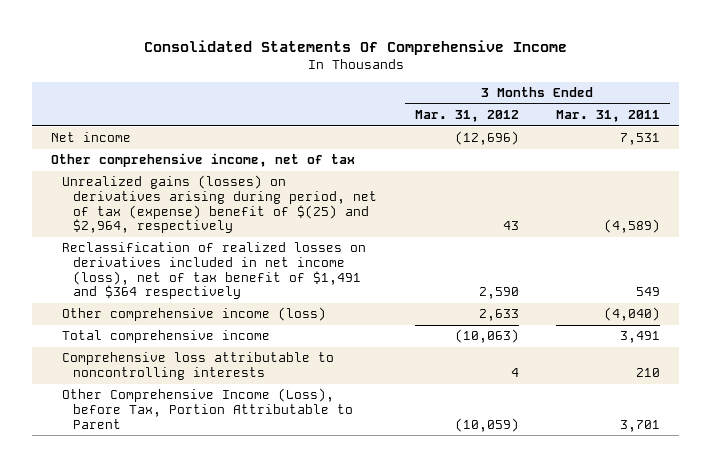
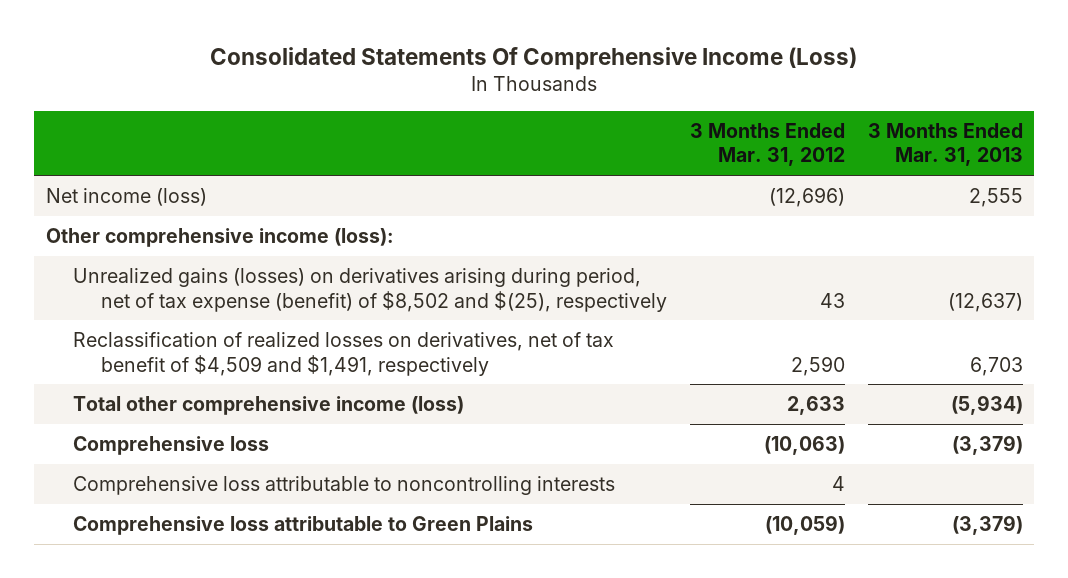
- Consolidated Statements Of Comprehensive Income
+ Consolidated Statements Of Comprehensive Income (Loss)
- | 3 Months Ended Mar. 31, 2012 | 3 Months Ended Mar. 31, 2011
+ | 3 Months Ended Mar. 31, 2012 | 3 Months Ended Mar. 31, 2013
- Net income | (12,696) | 7,531
- Other comprehensive income, net of tax
- Unrealized gains (losses) on derivatives arising during period, net of tax (expense) benefit of $(25) and $2,964, respectively | 43 | (4,589)
- Reclassification of realized losses on derivatives included in net income (loss), net of tax benefit of $1,491 and $364 respectively | 2,590 | 549
- Other comprehensive income (loss) | 2,633 | (4,040)
- Total comprehensive income | (10,063) | 3,491
+ Net income (loss) | (12,696) | 2,555
+ Other comprehensive income (loss):
+ Unrealized gains (losses) on derivatives arising during period, net of tax expense (benefit) of $8,502 and $(25), respectively | 43 | (12,637)
+ Reclassification of realized losses on derivatives, net of tax benefit of $4,509 and $1,491, respectively | 2,590 | 6,703
+ Total other comprehensive income (loss) | 2,633 | (5,934)
+ Comprehensive loss | (10,063) | (3,379)
- Other Comprehensive Income (Loss), before Tax, Portion Attributable to Parent | (10,059) | 3,701
+ Comprehensive loss attributable to Green Plains | (10,059) | (3,379)

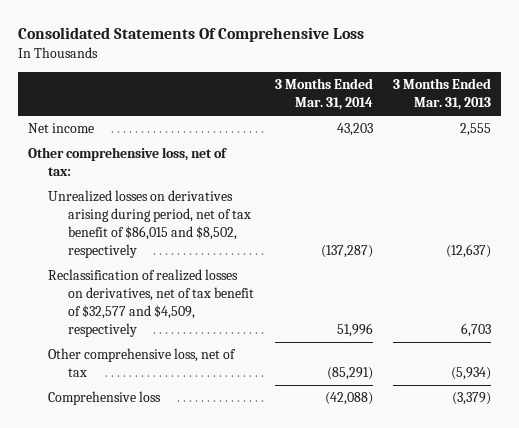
- Consolidated Statements Of Comprehensive Income (Loss)
+ Consolidated Statements Of Comprehensive Loss
- | 3 Months Ended Mar. 31, 2012 | 3 Months Ended Mar. 31, 2013
+ | 3 Months Ended Mar. 31, 2014 | 3 Months Ended Mar. 31, 2013
- Net income (loss) | (12,696) | 2,555
- Other comprehensive income (loss):
- Unrealized gains (losses) on derivatives arising during period, net of tax expense (benefit) of $8,502 and $(25), respectively | 43 | (12,637)
- Reclassification of realized losses on derivatives, net of tax benefit of $4,509 and $1,491, respectively | 2,590 | 6,703
- Total other comprehensive income (loss) | 2,633 | (5,934)
+ Net income | 43,203 | 2,555
+ Other comprehensive loss, net of tax:
+ Unrealized losses on derivatives arising during period, net of tax benefit of $86,015 and $8,502, respectively | (137,287) | (12,637)
+ Reclassification of realized losses on derivatives, net of tax benefit of $32,577 and $4,509, respectively | 51,996 | 6,703
+ Other comprehensive loss, net of tax | (85,291) | (5,934)
- Comprehensive loss attributable to noncontrolling interests | 4 |
- Comprehensive loss attributable to Green Plains | (10,059) | (3,379)

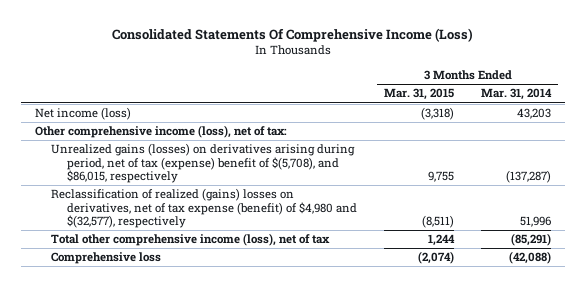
- Consolidated Statements Of Comprehensive Loss
+ Consolidated Statements Of Comprehensive Income (Loss)
- | 3 Months Ended Mar. 31, 2014 | 3 Months Ended Mar. 31, 2013
+ | 3 Months Ended Mar. 31, 2015 | 3 Months Ended Mar. 31, 2014
- Net income | 43,203 | 2,555
- Other comprehensive loss, net of tax:
- Unrealized losses on derivatives arising during period, net of tax benefit of $86,015 and $8,502, respectively | (137,287) | (12,637)
- Reclassification of realized losses on derivatives, net of tax benefit of $32,577 and $4,509, respectively | 51,996 | 6,703
- Other comprehensive loss, net of tax | (85,291) | (5,934)
+ Net income (loss) | (3,318) | 43,203
+ Other comprehensive income (loss), net of tax:
+ Unrealized gains (losses) on derivatives arising during period, net of tax (expense) benefit of $(5,708), and $86,015, respectively | 9,755 | (137,287)
+ Reclassification of realized (gains) losses on derivatives, net of tax expense (benefit) of $4,980 and $(32,577), respectively | (8,511) | 51,996
+ Total other comprehensive income (loss), net of tax | 1,244 | (85,291)

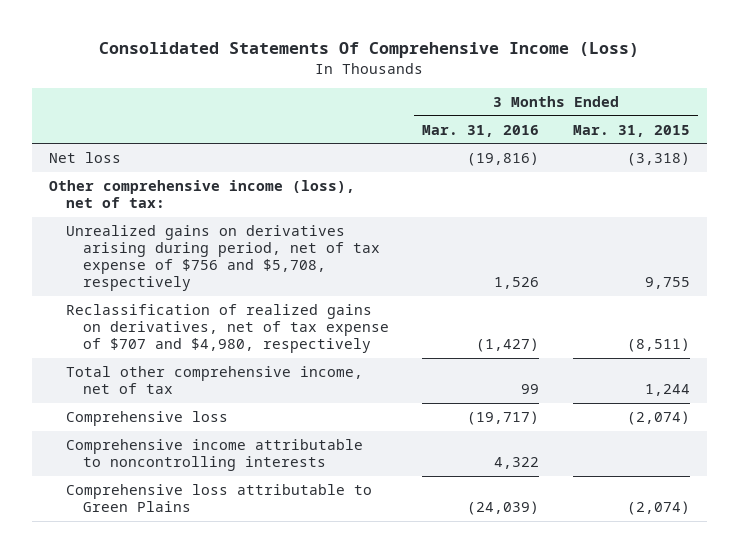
- | 3 Months Ended Mar. 31, 2015 | 3 Months Ended Mar. 31, 2014
+ | 3 Months Ended Mar. 31, 2016 | 3 Months Ended Mar. 31, 2015
- Net income (loss) | (3,318) | 43,203
+ Net loss | (19,816) | (3,318)
- Unrealized gains (losses) on derivatives arising during period, net of tax (expense) benefit of $(5,708), and $86,015, respectively | 9,755 | (137,287)
- Reclassification of realized (gains) losses on derivatives, net of tax expense (benefit) of $4,980 and $(32,577), respectively | (8,511) | 51,996
- Total other comprehensive income (loss), net of tax | 1,244 | (85,291)
+ Unrealized gains on derivatives arising during period, net of tax expense of $756 and $5,708, respectively | 1,526 | 9,755
+ Reclassification of realized gains on derivatives, net of tax expense of $707 and $4,980, respectively | (1,427) | (8,511)
+ Total other comprehensive income, net of tax | 99 | 1,244
+ Comprehensive income attributable to noncontrolling interests | 4,322 |
+ Comprehensive loss attributable to Green Plains | (24,039) | (2,074)

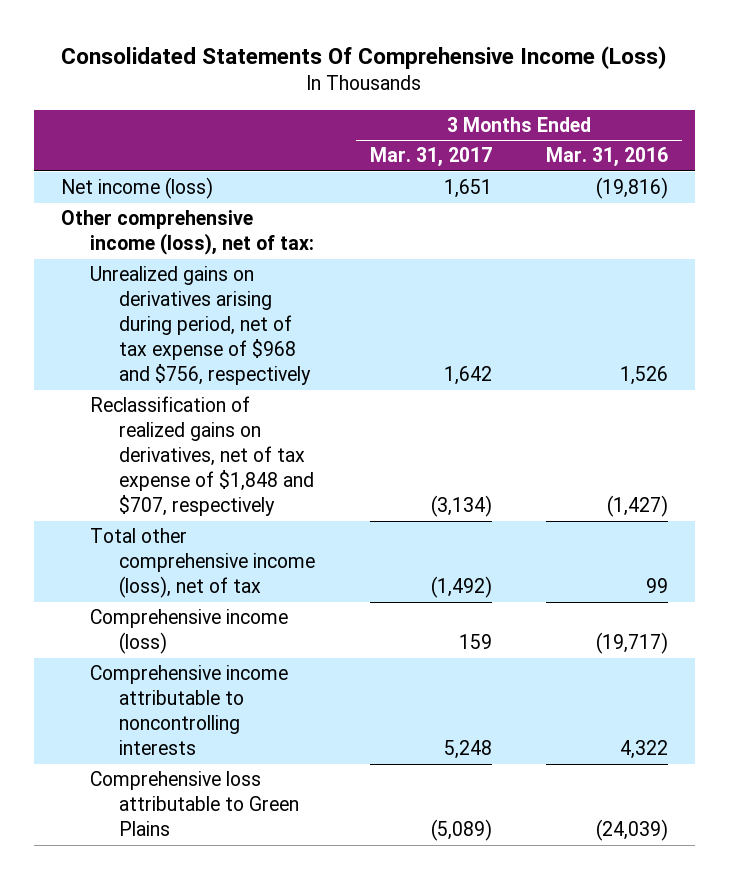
- | 3 Months Ended Mar. 31, 2016 | 3 Months Ended Mar. 31, 2015
+ | 3 Months Ended Mar. 31, 2017 | 3 Months Ended Mar. 31, 2016
- Net loss | (19,816) | (3,318)
+ Net income (loss) | 1,651 | (19,816)
- Unrealized gains on derivatives arising during period, net of tax expense of $756 and $5,708, respectively | 1,526 | 9,755
- Reclassification of realized gains on derivatives, net of tax expense of $707 and $4,980, respectively | (1,427) | (8,511)
- Total other comprehensive income, net of tax | 99 | 1,244
- Comprehensive loss | (19,717) | (2,074)
+ Unrealized gains on derivatives arising during period, net of tax expense of $968 and $756, respectively | 1,642 | 1,526
+ Reclassification of realized gains on derivatives, net of tax expense of $1,848 and $707, respectively | (3,134) | (1,427)
+ Total other comprehensive income (loss), net of tax | (1,492) | 99
+ Comprehensive income (loss) | 159 | (19,717)

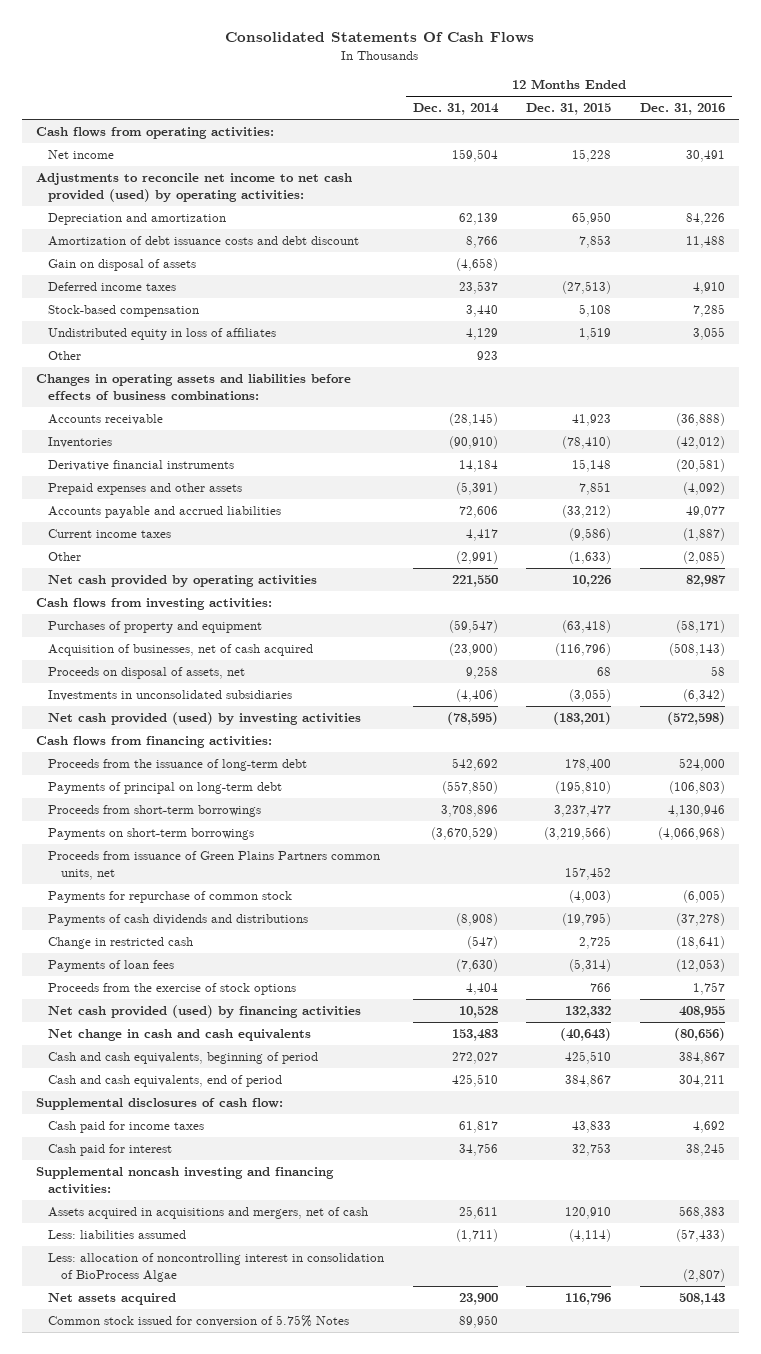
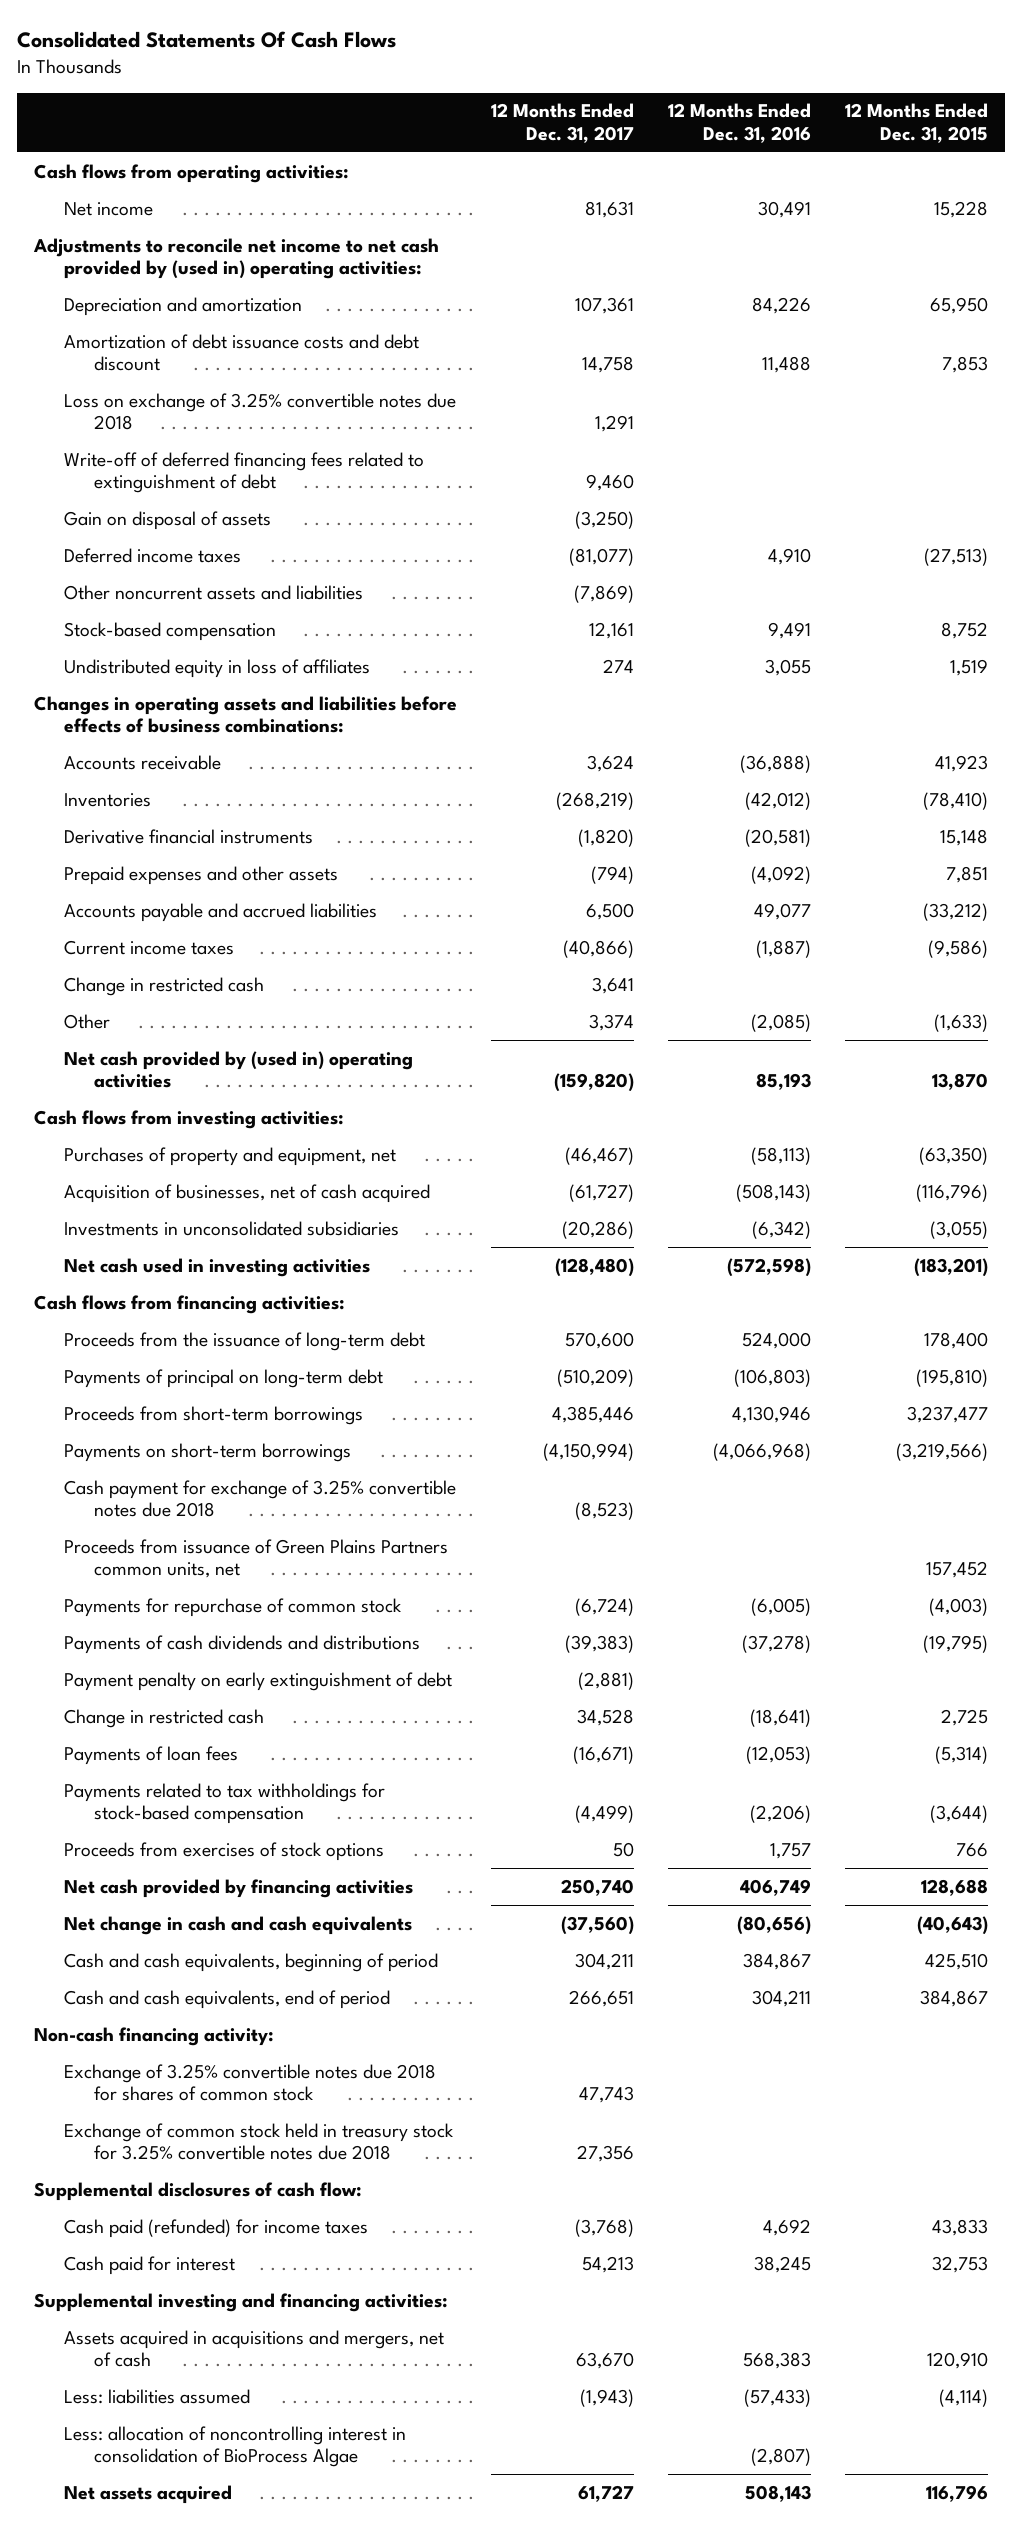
- | 12 Months Ended Dec. 31, 2014 | 12 Months Ended Dec. 31, 2015 | 12 Months Ended Dec. 31, 2016
+ | 12 Months Ended Dec. 31, 2017 | 12 Months Ended Dec. 31, 2016 | 12 Months Ended Dec. 31, 2015
- Adjustments to reconcile net income to net cash provided (used) by operating activities:
+ Adjustments to reconcile net income to net cash provided by (used in) operating activities:
+ Loss on exchange of 3.25% convertible notes due 2018 | 1,291 | |
+ Write-off of deferred financing fees related to extinguishment of debt | 9,460 | |
- Stock-based compensation | 3,440 | 5,108 | 7,285
+ Other noncurrent assets and liabilities | (7,869) | |
+ Stock-based compensation | 12,161 | 9,491 | 8,752
- Other | 923 | |
+ Change in restricted cash | 3,641 | |
- Net cash provided by operating activities | 221,550 | 10,226 | 82,987
+ Net cash provided by (used in) operating activities | (159,820) | 85,193 | 13,870
- Purchases of property and equipment | (59,547) | (63,418) | (58,171)
+ Purchases of property and equipment, net | (46,467) | (58,113) | (63,350)
- Proceeds on disposal of assets, net | 9,258 | 68 | 58
- Net cash provided (used) by investing activities | (78,595) | (183,201) | (572,598)
+ Net cash used in investing activities | (128,480) | (572,598) | (183,201)
+ Cash payment for exchange of 3.25% convertible notes due 2018 | (8,523) | |
+ Payment penalty on early extinguishment of debt | (2,881) | |
- Proceeds from the exercise of stock options | 4,404 | 766 | 1,757
- Net cash provided (used) by financing activities | 10,528 | 132,332 | 408,955
+ Payments related to tax withholdings for stock-based compensation | (4,499) | (2,206) | (3,644)
+ Proceeds from exercises of stock options | 50 | 1,757 | 766
+ Net cash provided by financing activities | 250,740 | 406,749 | 128,688
+ Non-cash financing activity:
+ Exchange of 3.25% convertible notes due 2018 for shares of common stock | 47,743 | |
+ Exchange of common stock held in treasury stock for 3.25% convertible notes due 2018 | 27,356 | |
- Cash paid for income taxes | 61,817 | 43,833 | 4,692
+ Cash paid (refunded) for income taxes | (3,768) | 4,692 | 43,833
- Supplemental noncash investing and financing activities:
+ Supplemental investing and financing activities:
- Common stock issued for conversion of 5.75% Notes | 89,950 | |

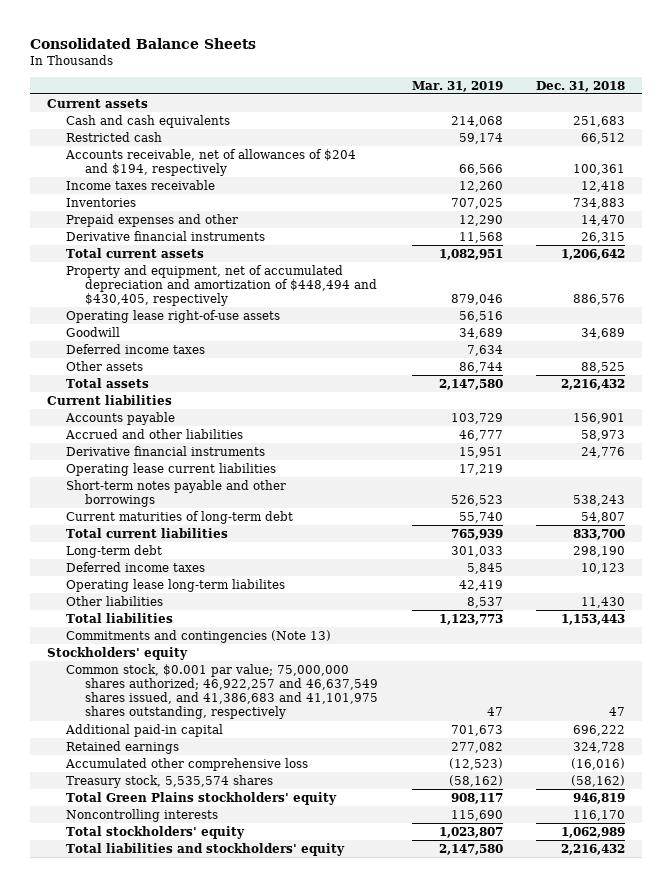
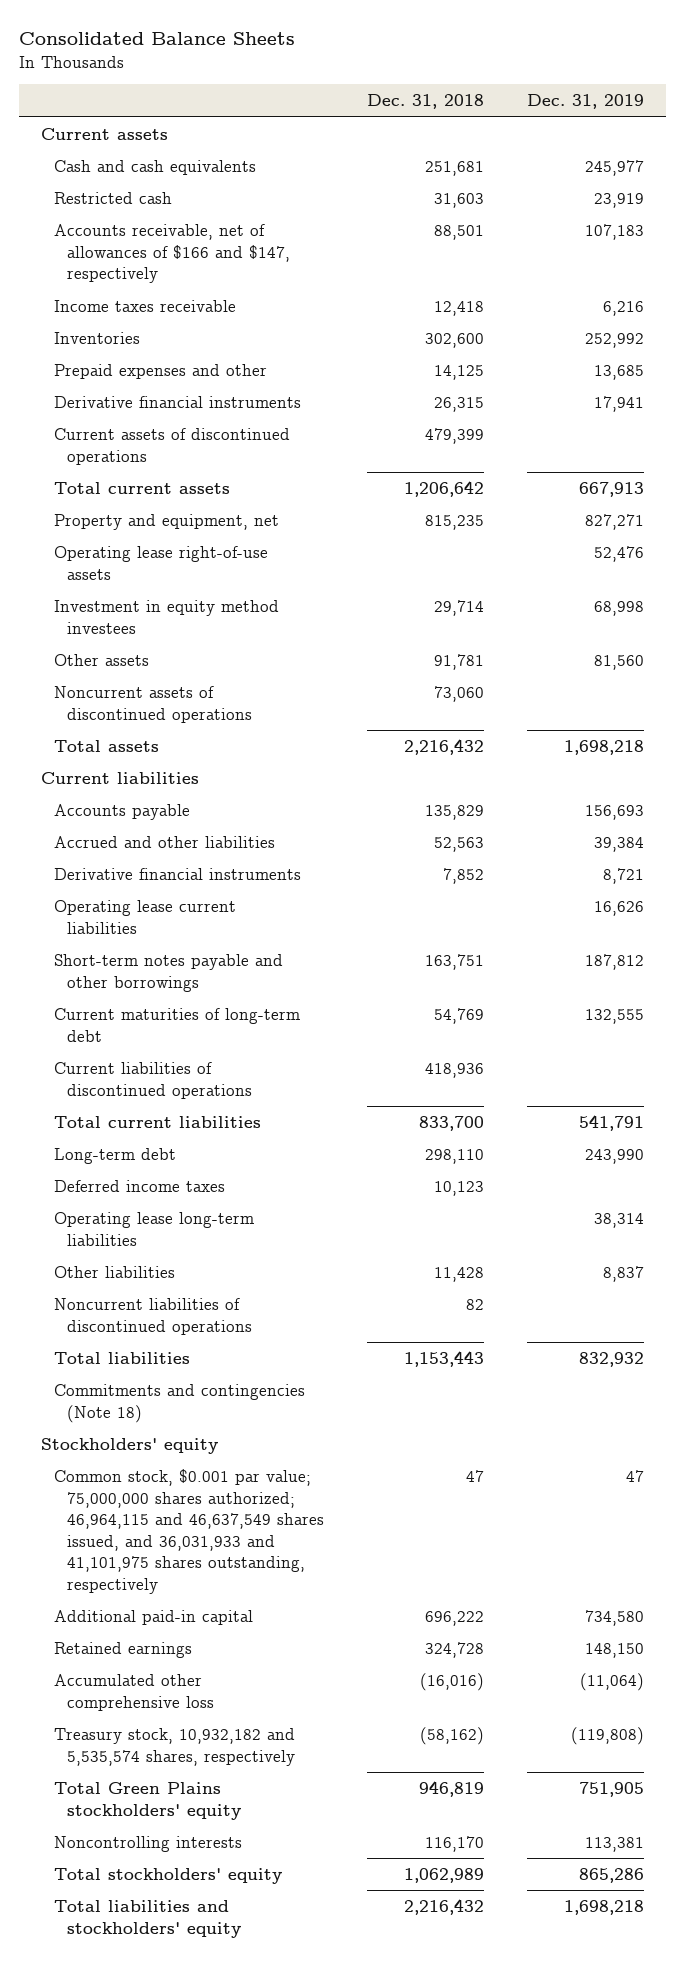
- | Mar. 31, 2019 | Dec. 31, 2018
+ | Dec. 31, 2018 | Dec. 31, 2019
- Cash and cash equivalents | 214,068 | 251,683
- Restricted cash | 59,174 | 66,512
- Accounts receivable, net of allowances of $204 and $194, respectively | 66,566 | 100,361
+ Cash and cash equivalents | 251,681 | 245,977
+ Restricted cash | 31,603 | 23,919
+ Accounts receivable, net of allowances of $166 and $147, respectively | 88,501 | 107,183
- Inventories | 707,025 | 734,883
- Prepaid expenses and other | 12,290 | 14,470
+ Inventories | 302,600 | 252,992
+ Prepaid expenses and other | 14,125 | 13,685
+ Current assets of discontinued operations | 479,399 |
- Property and equipment, net of accumulated depreciation and amortization of $448,494 and $430,405, respectively | 879,046 | 886,576
+ Property and equipment, net | 815,235 | 827,271
- Goodwill | 34,689 | 34,689
- Deferred income taxes | 7,634 |
- Other assets | 86,744 | 88,525
+ Investment in equity method investees | 29,714 | 68,998
+ Other assets | 91,781 | 81,560
+ Noncurrent assets of discontinued operations | 73,060 |
- Accounts payable | 103,729 | 156,901
- Accrued and other liabilities | 46,777 | 58,973
- Derivative financial instruments | 15,951 | 24,776
+ Accounts payable | 135,829 | 156,693
+ Accrued and other liabilities | 52,563 | 39,384
+ Derivative financial instruments | 7,852 | 8,721
- Short-term notes payable and other borrowings | 526,523 | 538,243
- Current maturities of long-term debt | 55,740 | 54,807
+ Short-term notes payable and other borrowings | 163,751 | 187,812
+ Current maturities of long-term debt | 54,769 | 132,555
+ Current liabilities of discontinued operations | 418,936 |
- Long-term debt | 301,033 | 298,190
+ Long-term debt | 298,110 | 243,990
- Operating lease long-term liabilites | 42,419 |
- Other liabilities | 8,537 | 11,430
+ Operating lease long-term liabilities | | 38,314
+ Other liabilities | 11,428 | 8,837
+ Noncurrent liabilities of discontinued operations | 82 |
- Commitments and contingencies (Note 13)
+ Commitments and contingencies (Note 18)
- Common stock, $0.001 par value; 75,000,000 shares authorized; 46,922,257 and 46,637,549 shares issued, and 41,386,683 and 41,101,975 shares outstanding, respectively | 47 | 47
+ Common stock, $0.001 par value; 75,000,000 shares authorized; 46,964,115 and 46,637,549 shares issued, and 36,031,933 and 41,101,975 shares outstanding, respectively | 47 | 47
- Treasury stock, 5,535,574 shares | (58,162) | (58,162)
+ Treasury stock, 10,932,182 and 5,535,574 shares, respectively | (58,162) | (119,808)

